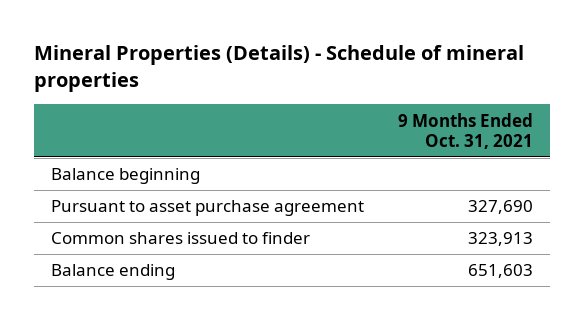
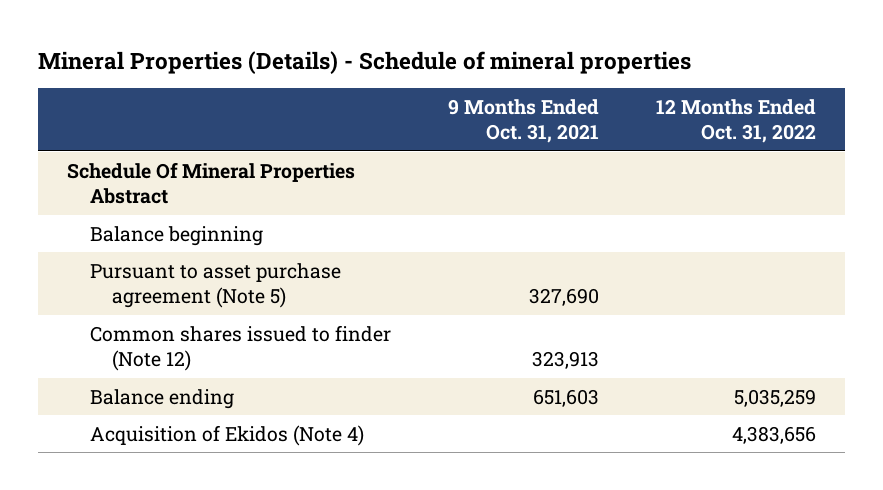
- | 9 Months Ended Oct. 31, 2021
+ | 9 Months Ended Oct. 31, 2021 | 12 Months Ended Oct. 31, 2022
+ Schedule Of Mineral Properties Abstract
- Pursuant to asset purchase agreement | 327,690
- Common shares issued to finder | 323,913
+ Pursuant to asset purchase agreement (Note 5) | 327,690 |
+ Common shares issued to finder (Note 12) | 323,913 |
+ Acquisition of Ekidos (Note 4) | | 4,383,656

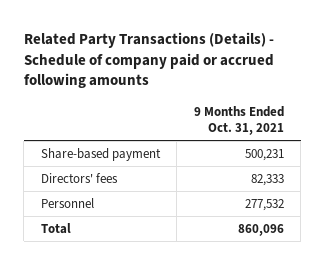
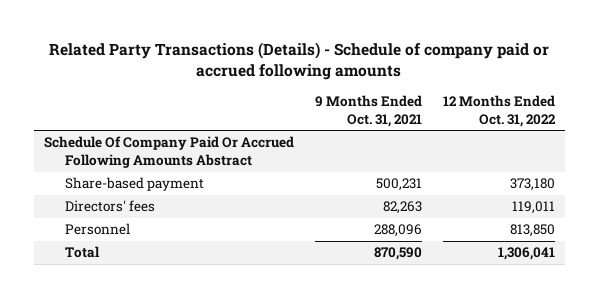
- | 9 Months Ended Oct. 31, 2021
+ | 9 Months Ended Oct. 31, 2021 | 12 Months Ended Oct. 31, 2022
+ Schedule Of Company Paid Or Accrued Following Amounts Abstract
- Directors' fees | 82,333
- Personnel | 277,532
- Total | 860,096
+ Directors' fees | 82,263 | 119,011
+ Personnel | 288,096 | 813,850
+ Total | 870,590 | 1,306,041

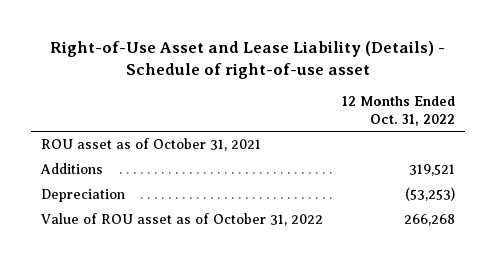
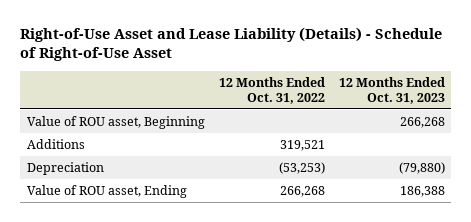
- Right-of-Use Asset and Lease Liability (Details) - Schedule of right-of-use asset
+ Right-of-Use Asset and Lease Liability (Details) - Schedule of Right-of-Use Asset
- | 12 Months Ended Oct. 31, 2022
+ | 12 Months Ended Oct. 31, 2022 | 12 Months Ended Oct. 31, 2023
- ROU asset as of October 31, 2021
+ Value of ROU asset, Beginning | | 266,268
- Value of ROU asset as of October 31, 2022 | 266,268
+ Value of ROU asset, Ending | 266,268 | 186,388

